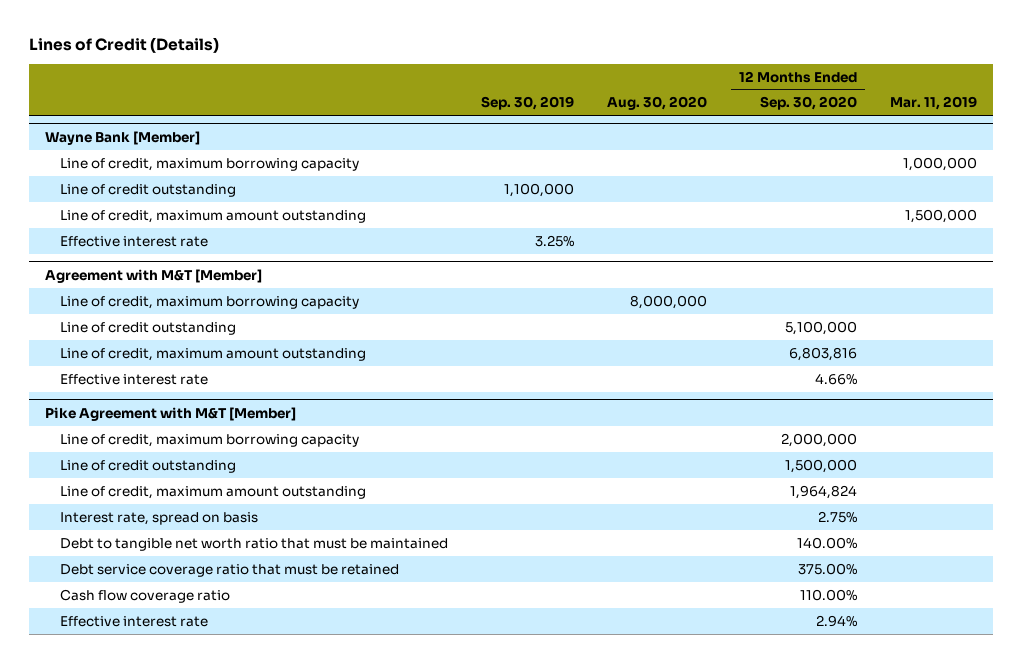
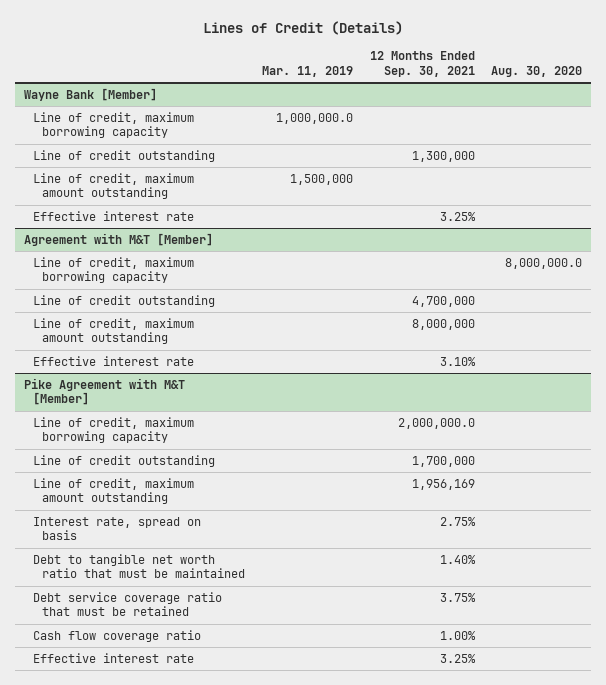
- | Sep. 30, 2019 | Aug. 30, 2020 | 12 Months Ended Sep. 30, 2020 | Mar. 11, 2019
+ | Mar. 11, 2019 | 12 Months Ended Sep. 30, 2021 | Aug. 30, 2020
@ Wayne Bank [Member]
- Line of credit, maximum borrowing capacity | | | | 1,000,000
+ Line of credit, maximum borrowing capacity | 1,000,000.0 | |
@ Agreement with M&T [Member]
- Line of credit, maximum borrowing capacity | | 8,000,000 | |
+ Line of credit, maximum borrowing capacity | | | 8,000,000.0

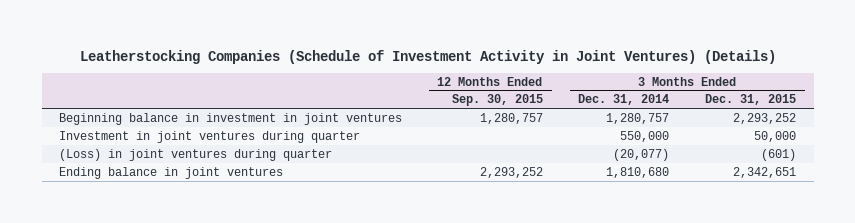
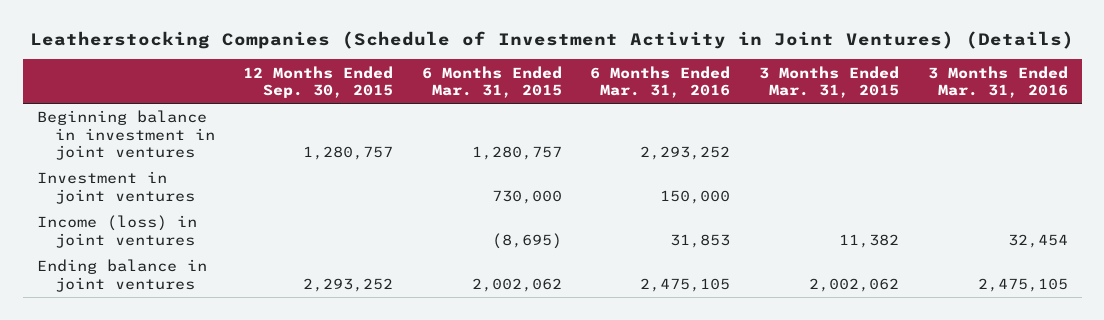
- | 12 Months Ended Sep. 30, 2015 | 3 Months Ended Dec. 31, 2014 | 3 Months Ended Dec. 31, 2015
+ | 12 Months Ended Sep. 30, 2015 | 6 Months Ended Mar. 31, 2015 | 6 Months Ended Mar. 31, 2016 | 3 Months Ended Mar. 31, 2015 | 3 Months Ended Mar. 31, 2016
- Investment in joint ventures during quarter | | 550,000 | 50,000
- (Loss) in joint ventures during quarter | | (20,077) | (601)
+ Investment in joint ventures | | 730,000 | 150,000 | |
+ Income (loss) in joint ventures | | (8,695) | 31,853 | 11,382 | 32,454

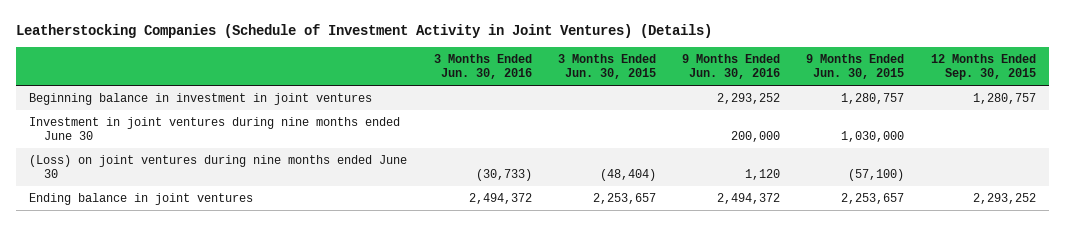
- | 12 Months Ended Sep. 30, 2015 | 6 Months Ended Mar. 31, 2015 | 6 Months Ended Mar. 31, 2016 | 3 Months Ended Mar. 31, 2015 | 3 Months Ended Mar. 31, 2016
+ | 3 Months Ended Jun. 30, 2016 | 3 Months Ended Jun. 30, 2015 | 9 Months Ended Jun. 30, 2016 | 9 Months Ended Jun. 30, 2015 | 12 Months Ended Sep. 30, 2015
- Investment in joint ventures | | 730,000 | 150,000 | |
- Income (loss) in joint ventures | | (8,695) | 31,853 | 11,382 | 32,454
+ Investment in joint ventures during nine months ended June 30 | | | 200,000 | 1,030,000 |
+ (Loss) on joint ventures during nine months ended June 30 | (30,733) | (48,404) | 1,120 | (57,100) |

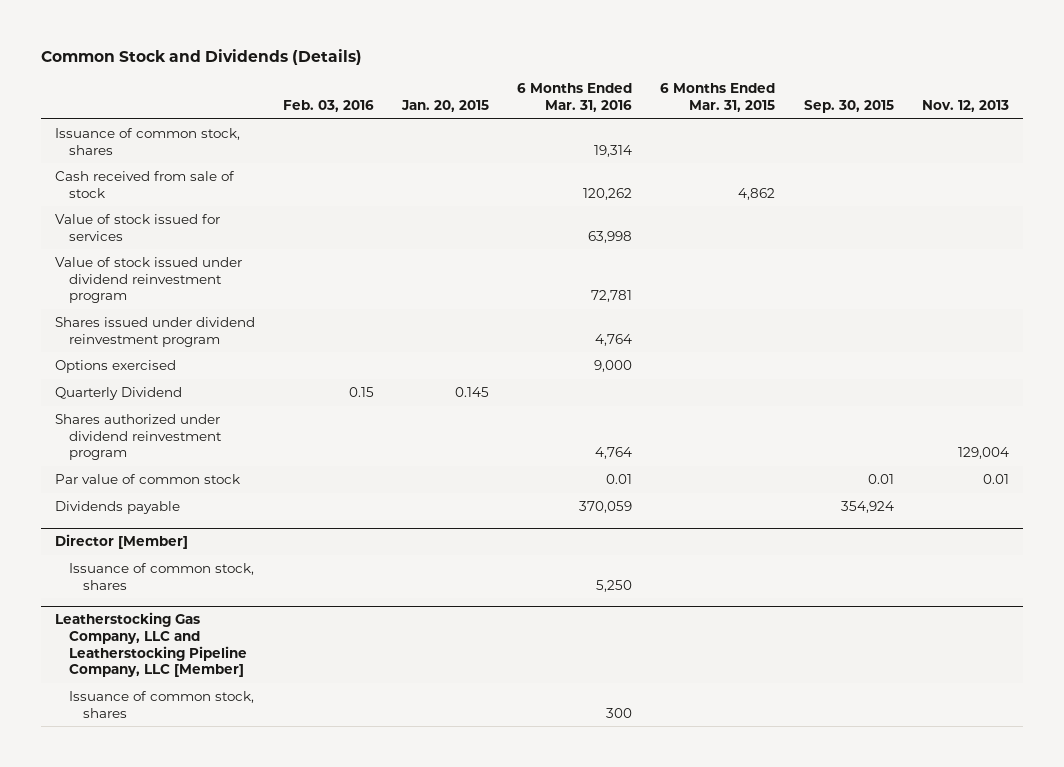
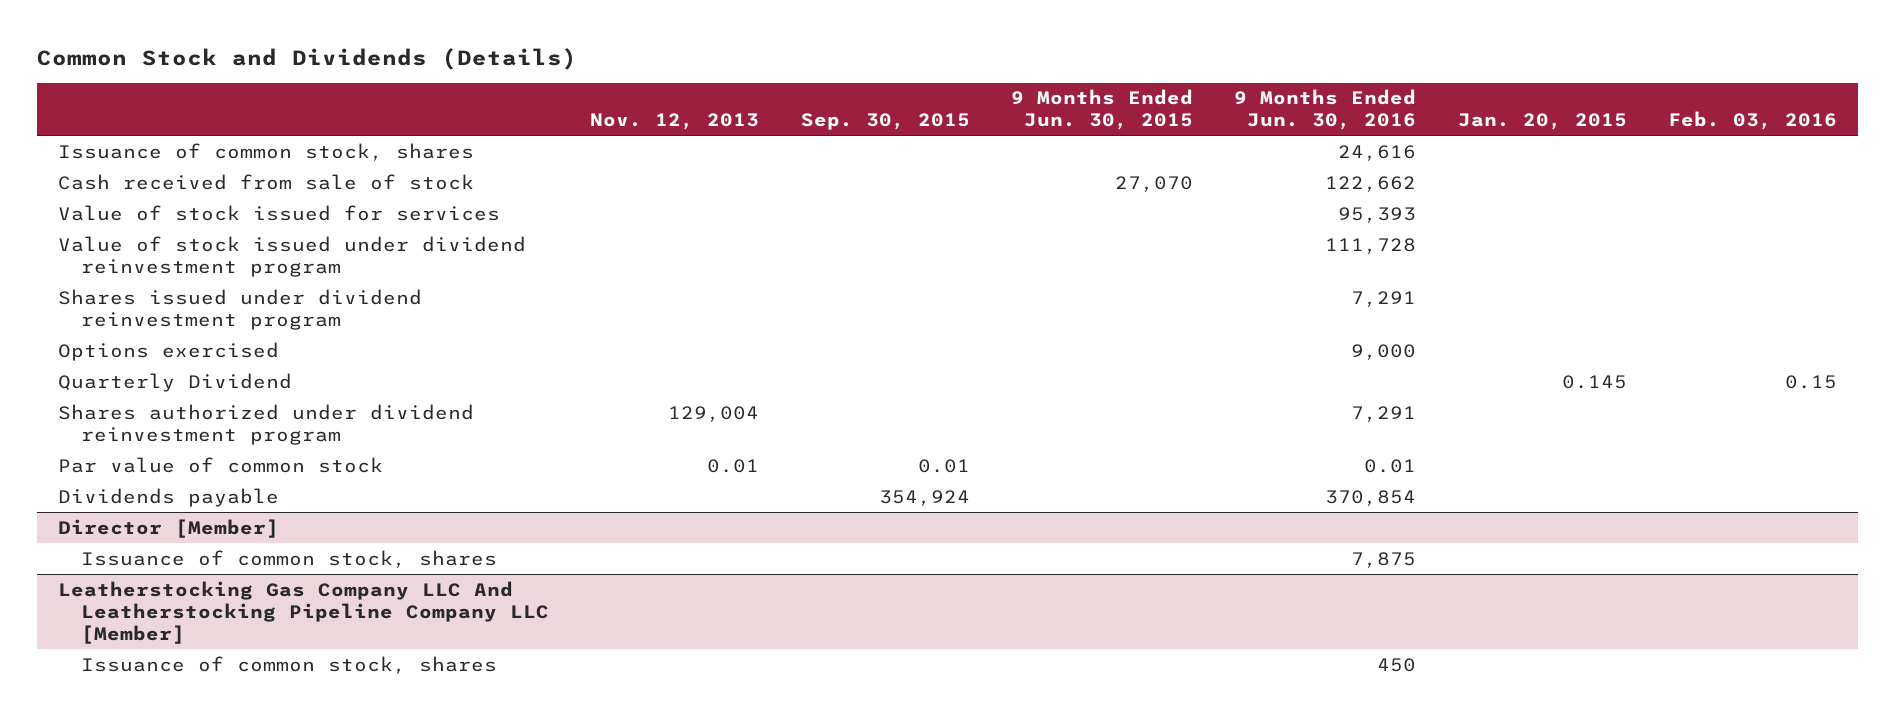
- | Feb. 03, 2016 | Jan. 20, 2015 | 6 Months Ended Mar. 31, 2016 | 6 Months Ended Mar. 31, 2015 | Sep. 30, 2015 | Nov. 12, 2013
+ | Nov. 12, 2013 | Sep. 30, 2015 | 9 Months Ended Jun. 30, 2015 | 9 Months Ended Jun. 30, 2016 | Jan. 20, 2015 | Feb. 03, 2016
- Leatherstocking Gas Company, LLC and Leatherstocking Pipeline Company, LLC [Member]
+ Leatherstocking Gas Company LLC And Leatherstocking Pipeline Company LLC [Member]

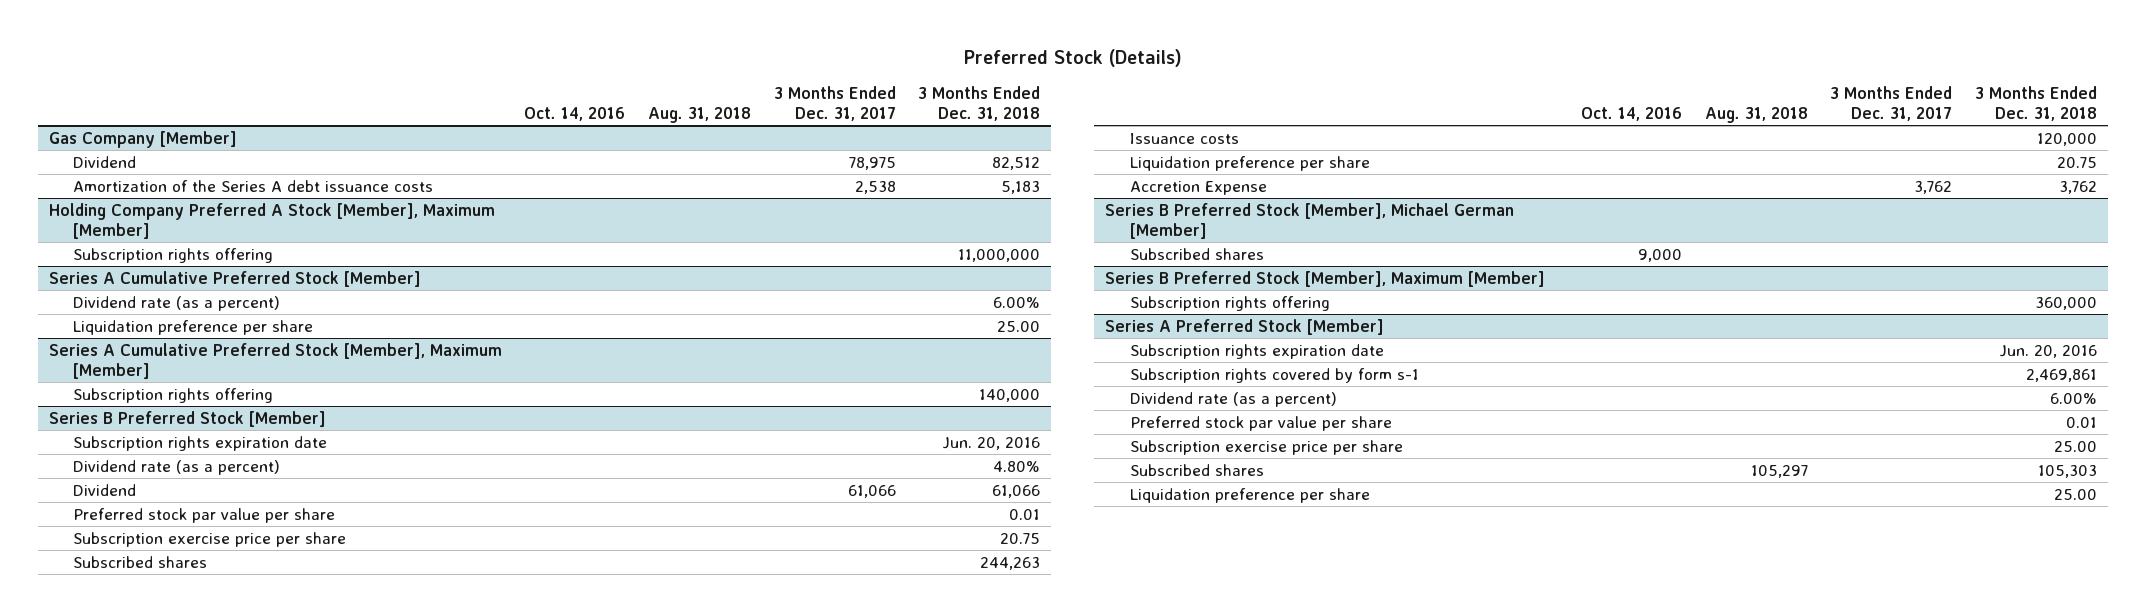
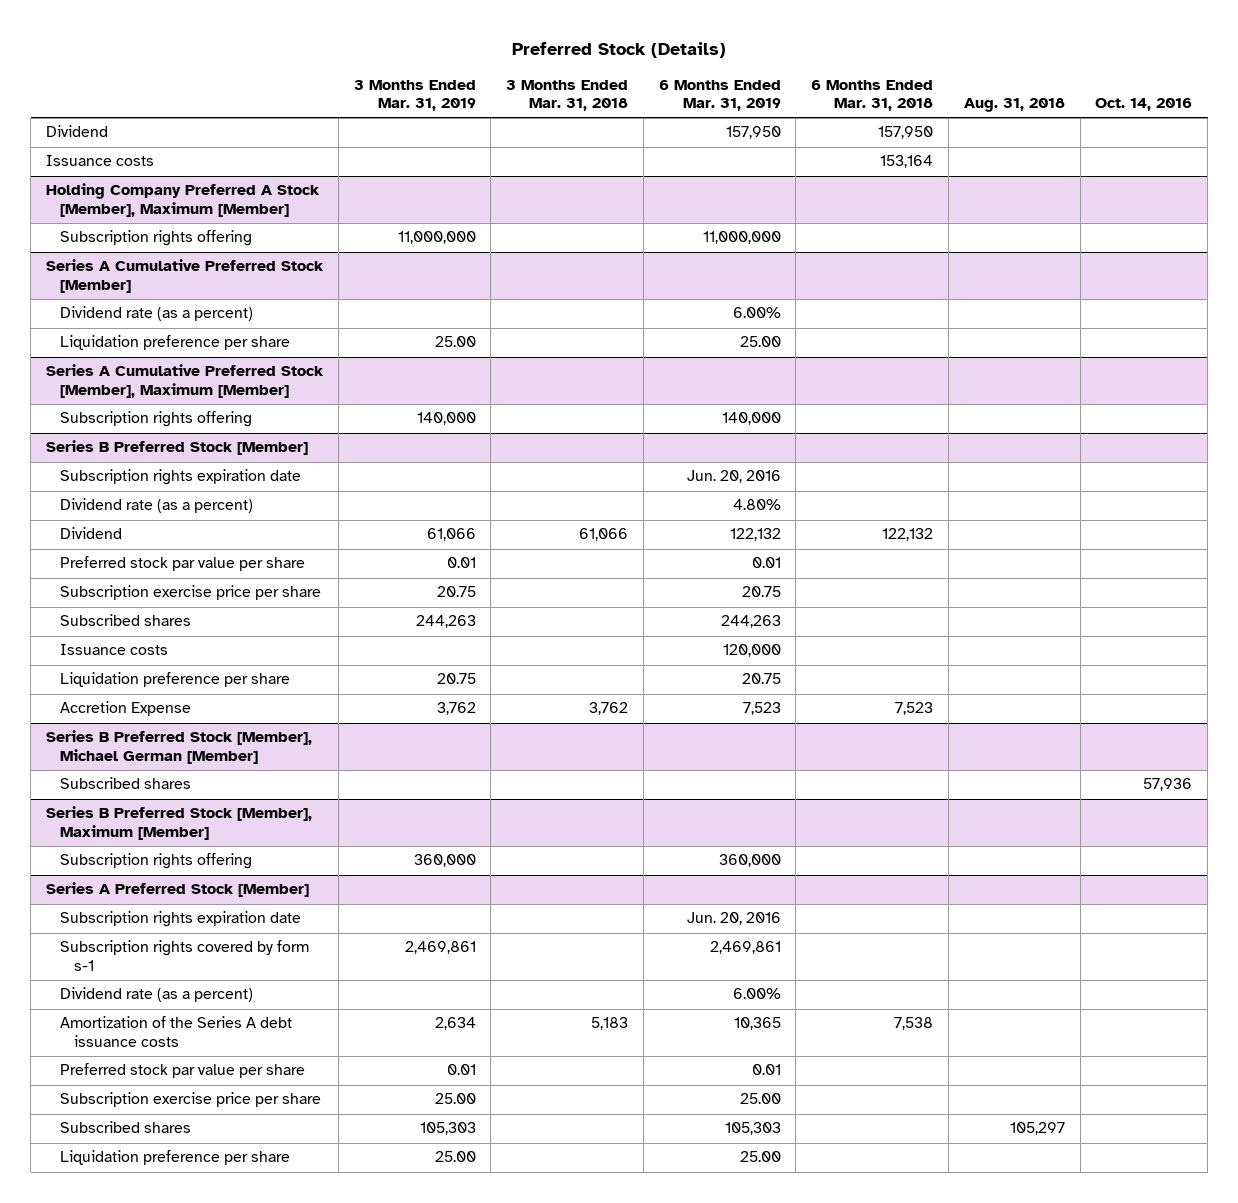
- | Oct. 14, 2016 | Aug. 31, 2018 | 3 Months Ended Dec. 31, 2017 | 3 Months Ended Dec. 31, 2018
+ | 3 Months Ended Mar. 31, 2019 | 3 Months Ended Mar. 31, 2018 | 6 Months Ended Mar. 31, 2019 | 6 Months Ended Mar. 31, 2018 | Aug. 31, 2018 | Oct. 14, 2016
- Gas Company [Member]
- Dividend | | | 78,975 | 82,512
- Amortization of the Series A debt issuance costs | | | 2,538 | 5,183
+ Dividend | | | 157,950 | 157,950 | |
+ Issuance costs | | | | 153,164 | |
@ Series B Preferred Stock [Member], Michael German [Member]
- Subscribed shares | 9,000 | | |
+ Subscribed shares | | | | | | 57,936
@ Series A Preferred Stock [Member]
+ Amortization of the Series A debt issuance costs | 2,634 | 5,183 | 10,365 | 7,538 | |

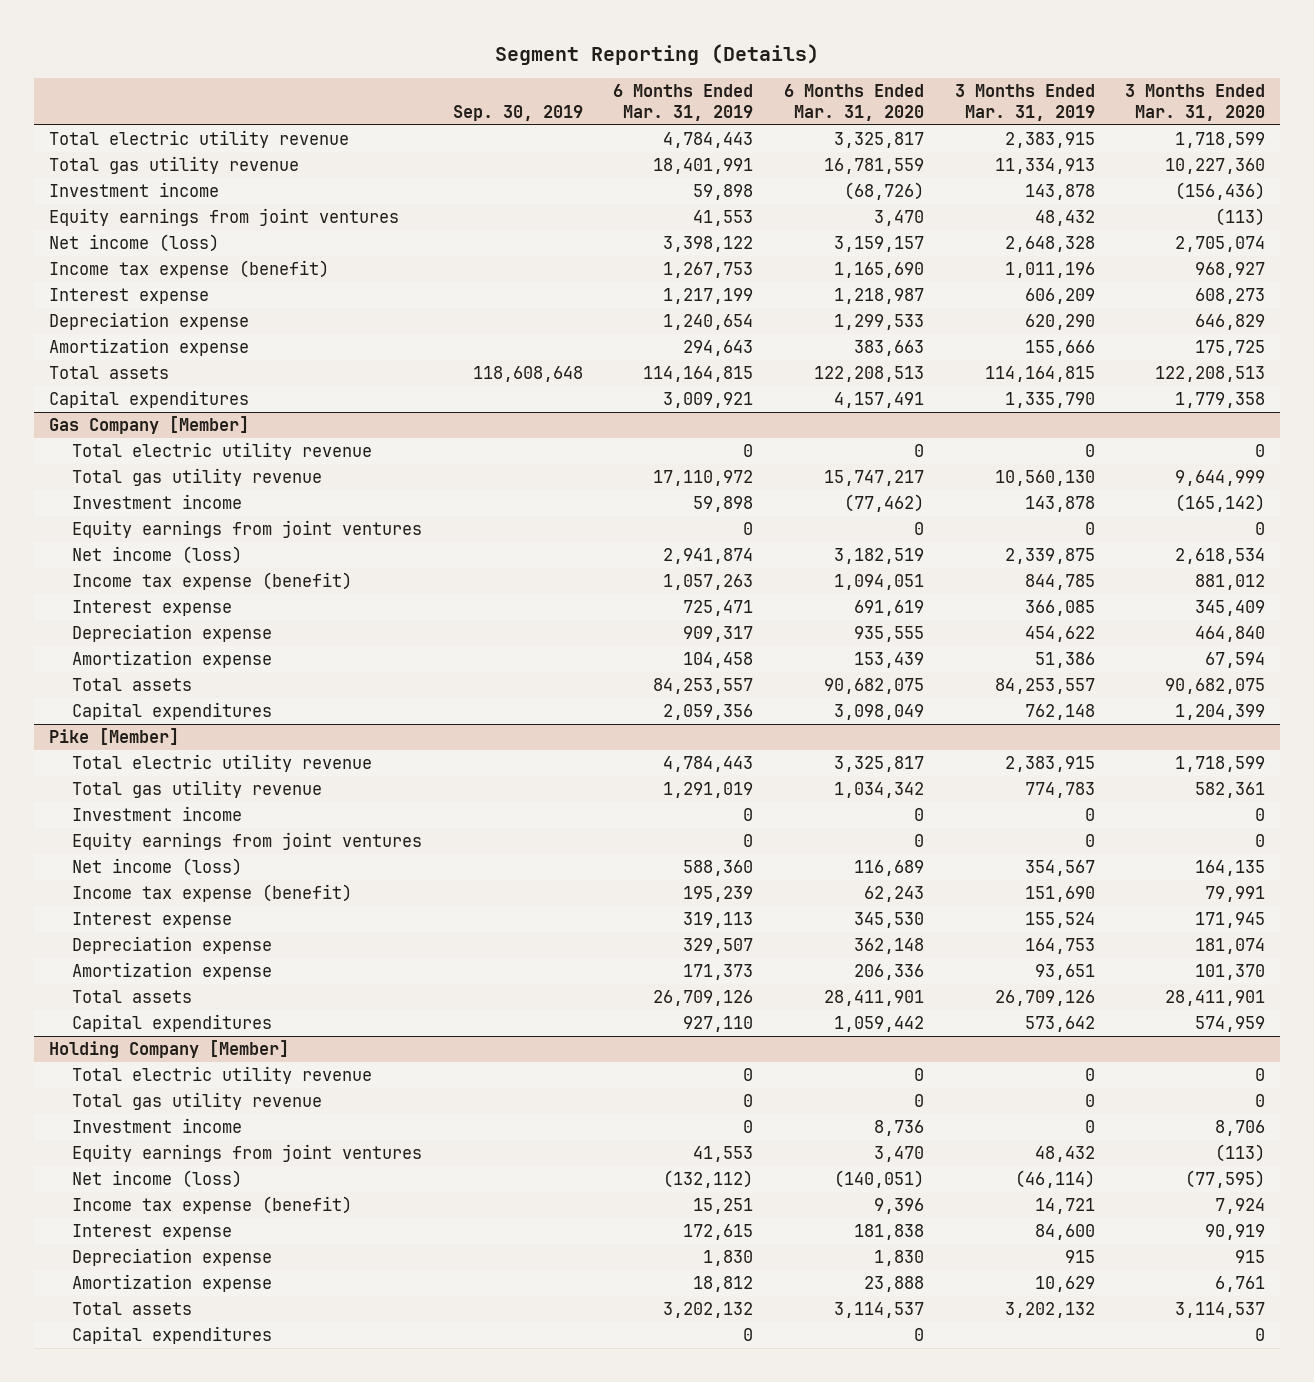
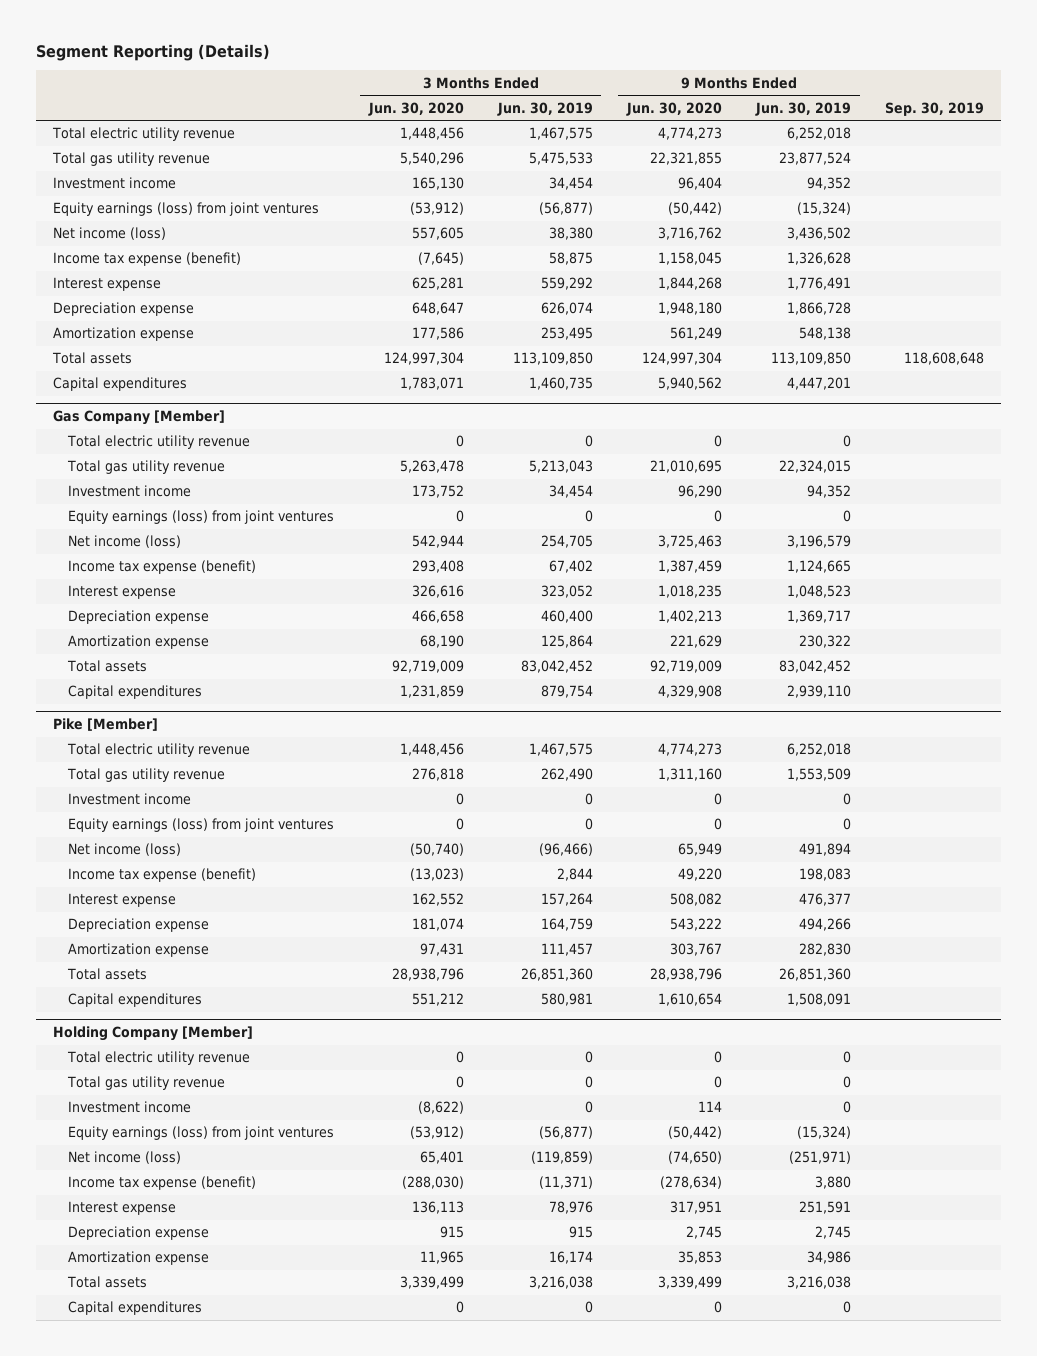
- | Sep. 30, 2019 | 6 Months Ended Mar. 31, 2019 | 6 Months Ended Mar. 31, 2020 | 3 Months Ended Mar. 31, 2019 | 3 Months Ended Mar. 31, 2020
+ | 3 Months Ended Jun. 30, 2020 | 3 Months Ended Jun. 30, 2019 | 9 Months Ended Jun. 30, 2020 | 9 Months Ended Jun. 30, 2019 | Sep. 30, 2019
- Equity earnings from joint ventures | | 41,553 | 3,470 | 48,432 | (113)
+ Equity earnings (loss) from joint ventures | (53,912) | (56,877) | (50,442) | (15,324) |
@ Gas Company [Member]
- Equity earnings from joint ventures | | 0 | 0 | 0 | 0
+ Equity earnings (loss) from joint ventures | 0 | 0 | 0 | 0 |
@ Pike [Member]
- Equity earnings from joint ventures | | 0 | 0 | 0 | 0
+ Equity earnings (loss) from joint ventures | 0 | 0 | 0 | 0 |
@ Holding Company [Member]
- Equity earnings from joint ventures | | 41,553 | 3,470 | 48,432 | (113)
+ Equity earnings (loss) from joint ventures | (53,912) | (56,877) | (50,442) | (15,324) |

